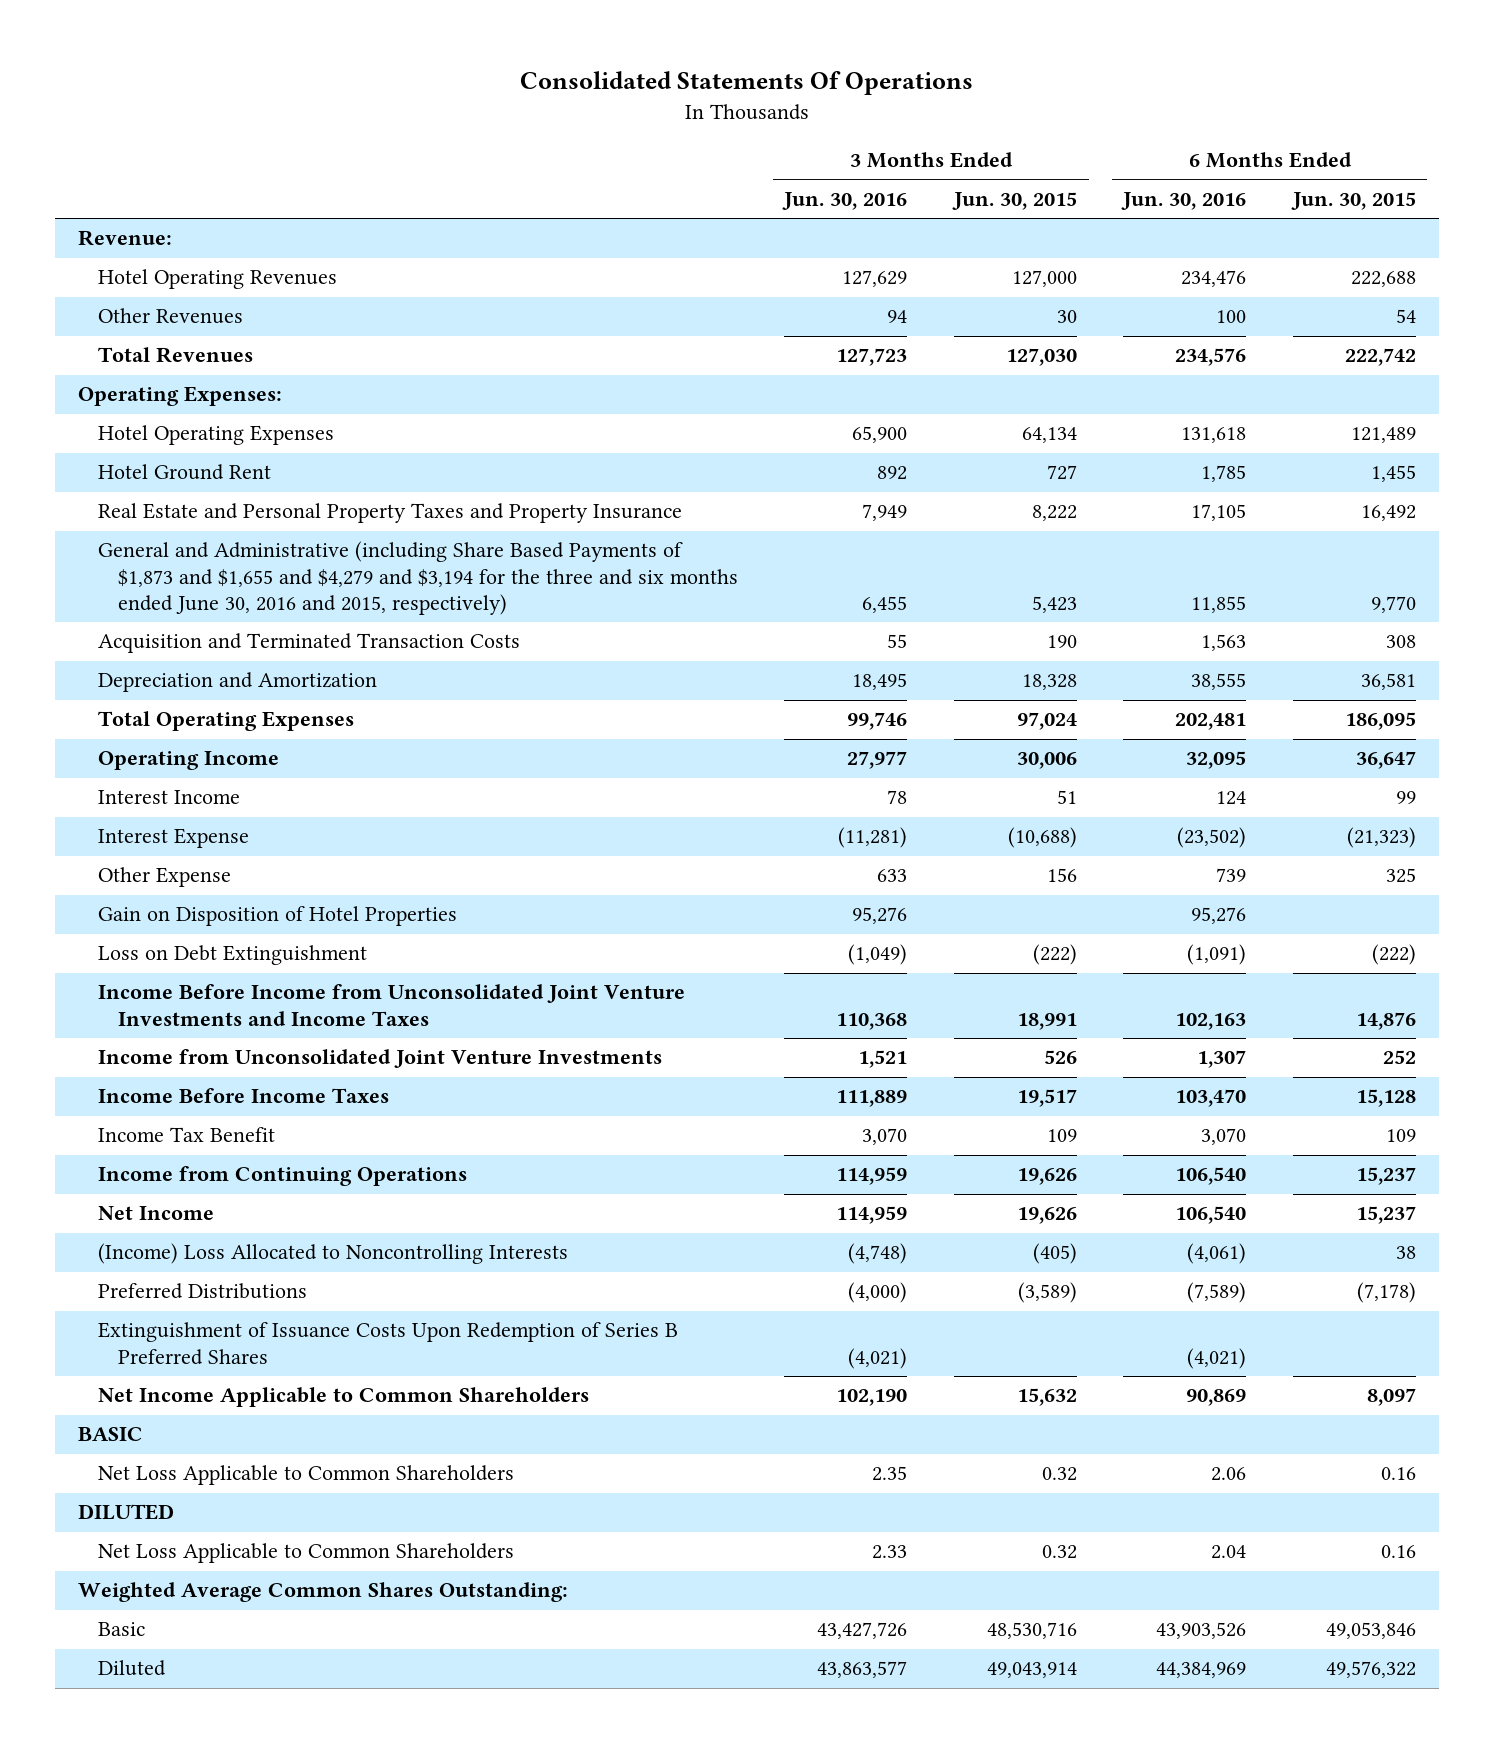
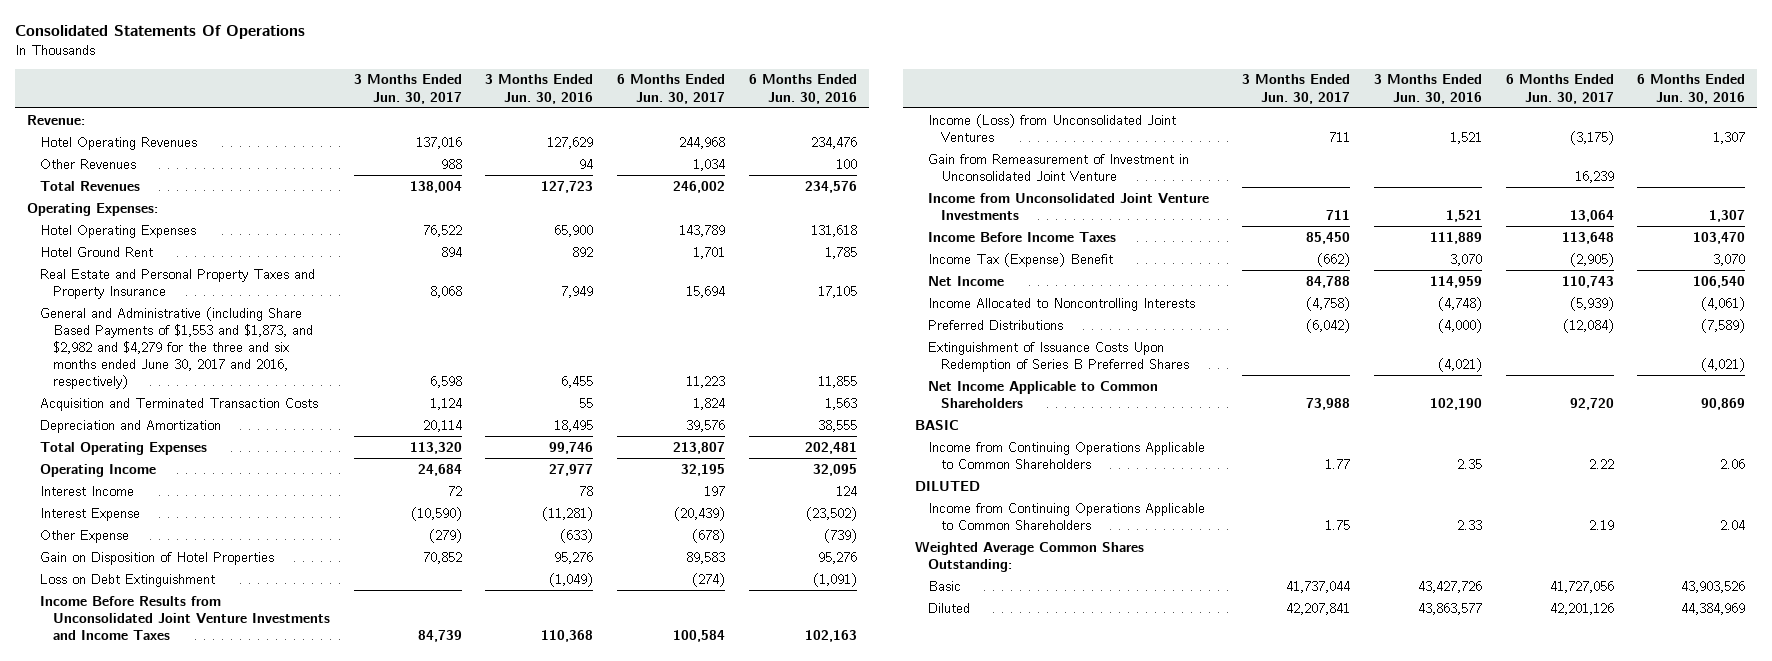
- | 3 Months Ended Jun. 30, 2016 | 3 Months Ended Jun. 30, 2015 | 6 Months Ended Jun. 30, 2016 | 6 Months Ended Jun. 30, 2015
+ | 3 Months Ended Jun. 30, 2017 | 3 Months Ended Jun. 30, 2016 | 6 Months Ended Jun. 30, 2017 | 6 Months Ended Jun. 30, 2016
- General and Administrative (including Share Based Payments of $1,873 and $1,655 and $4,279 and $3,194 for the three and six months ended June 30, 2016 and 2015, respectively) | 6,455 | 5,423 | 11,855 | 9,770
+ General and Administrative (including Share Based Payments of $1,553 and $1,873, and $2,982 and $4,279 for the three and six months ended June 30, 2017 and 2016, respectively) | 6,598 | 6,455 | 11,223 | 11,855
- Other Expense | 633 | 156 | 739 | 325
+ Other Expense | (279) | (633) | (678) | (739)
- Income Before Income from Unconsolidated Joint Venture Investments and Income Taxes | 110,368 | 18,991 | 102,163 | 14,876
+ Income Before Results from Unconsolidated Joint Venture Investments and Income Taxes | 84,739 | 110,368 | 100,584 | 102,163
+ Income (Loss) from Unconsolidated Joint Ventures | 711 | 1,521 | (3,175) | 1,307
+ Gain from Remeasurement of Investment in Unconsolidated Joint Venture | | | 16,239 |
- Income Tax Benefit | 3,070 | 109 | 3,070 | 109
- Income from Continuing Operations | 114,959 | 19,626 | 106,540 | 15,237
+ Income Tax (Expense) Benefit | (662) | 3,070 | (2,905) | 3,070
- (Income) Loss Allocated to Noncontrolling Interests | (4,748) | (405) | (4,061) | 38
+ Income Allocated to Noncontrolling Interests | (4,758) | (4,748) | (5,939) | (4,061)
- Net Loss Applicable to Common Shareholders | 2.35 | 0.32 | 2.06 | 0.16
+ Income from Continuing Operations Applicable to Common Shareholders | 1.77 | 2.35 | 2.22 | 2.06
- Net Loss Applicable to Common Shareholders | 2.33 | 0.32 | 2.04 | 0.16
+ Income from Continuing Operations Applicable to Common Shareholders | 1.75 | 2.33 | 2.19 | 2.04

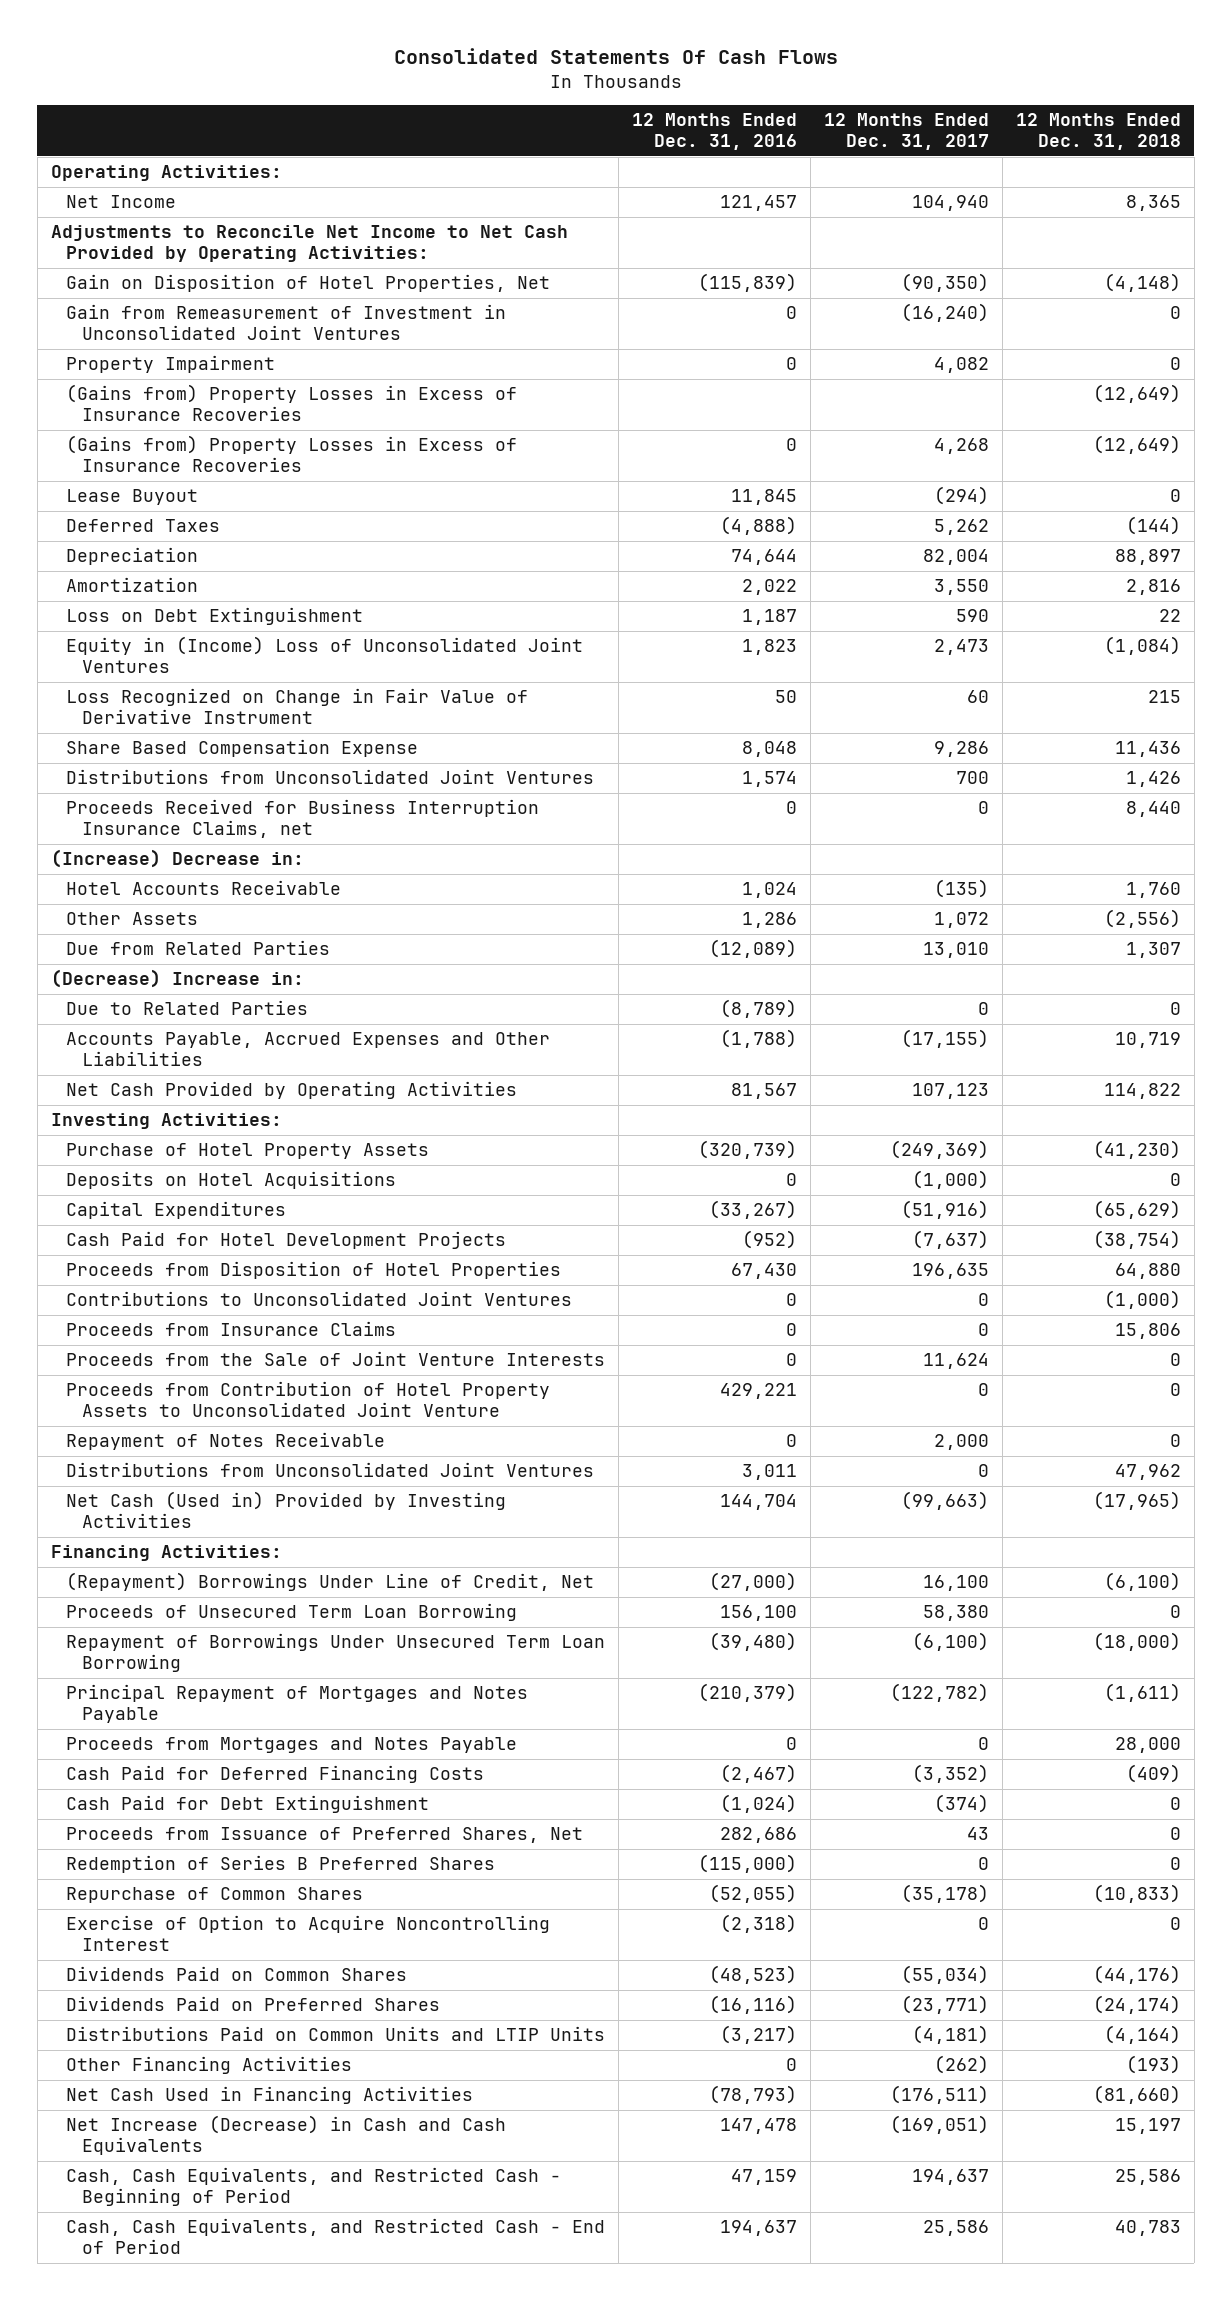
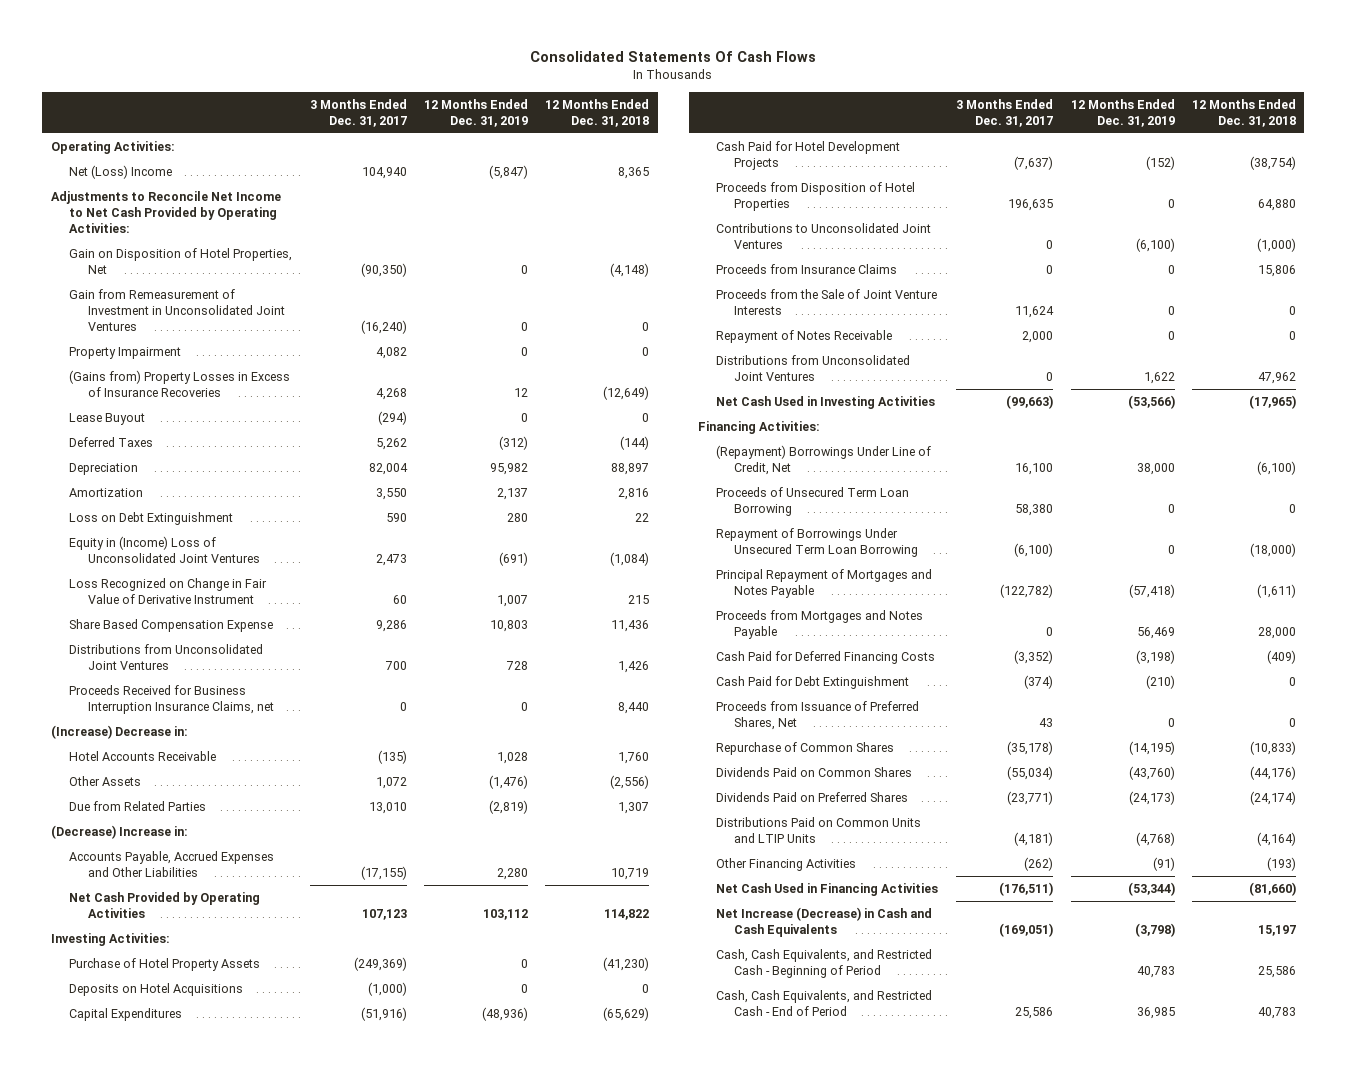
- | 12 Months Ended Dec. 31, 2016 | 12 Months Ended Dec. 31, 2017 | 12 Months Ended Dec. 31, 2018
+ | 3 Months Ended Dec. 31, 2017 | 12 Months Ended Dec. 31, 2019 | 12 Months Ended Dec. 31, 2018
- Net Income | 121,457 | 104,940 | 8,365
+ Net (Loss) Income | 104,940 | (5,847) | 8,365
- (Gains from) Property Losses in Excess of Insurance Recoveries | 0 | 4,268 | (12,649)
- Due to Related Parties | (8,789) | 0 | 0
- Proceeds from Contribution of Hotel Property Assets to Unconsolidated Joint Venture | 429,221 | 0 | 0
- Net Cash (Used in) Provided by Investing Activities | 144,704 | (99,663) | (17,965)
+ Net Cash Used in Investing Activities | (99,663) | (53,566) | (17,965)
- Redemption of Series B Preferred Shares | (115,000) | 0 | 0
- Exercise of Option to Acquire Noncontrolling Interest | (2,318) | 0 | 0

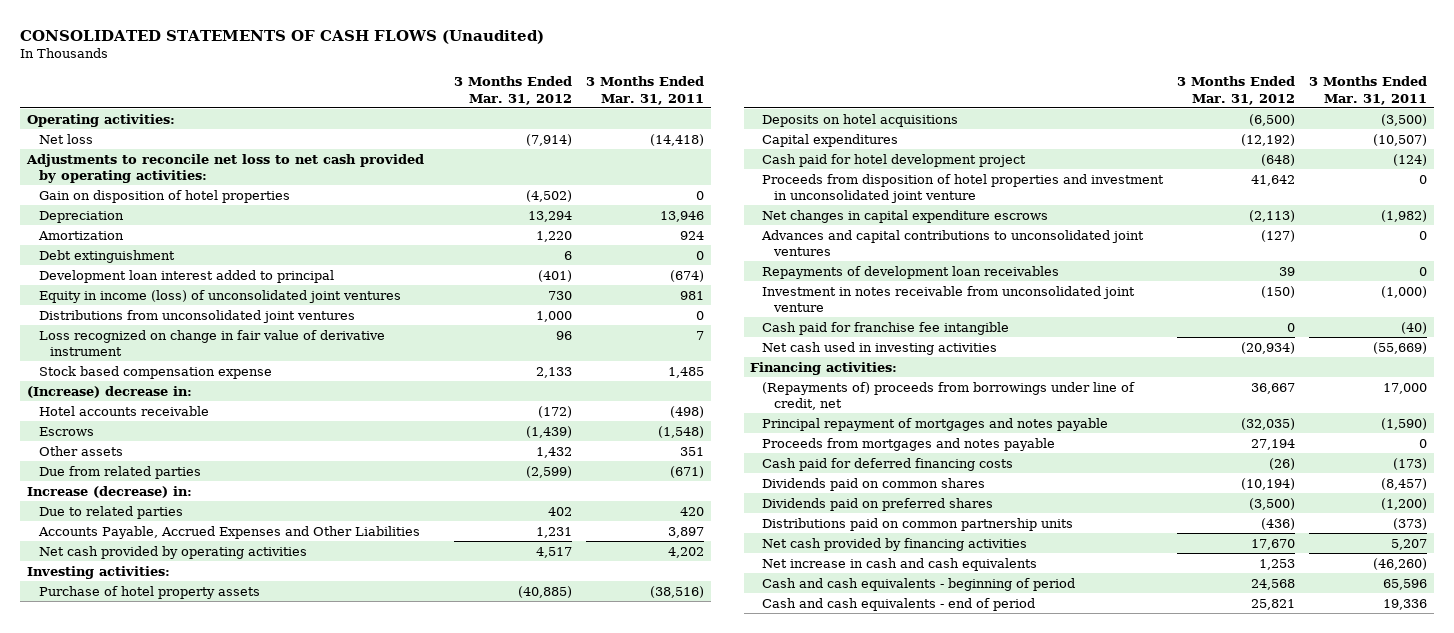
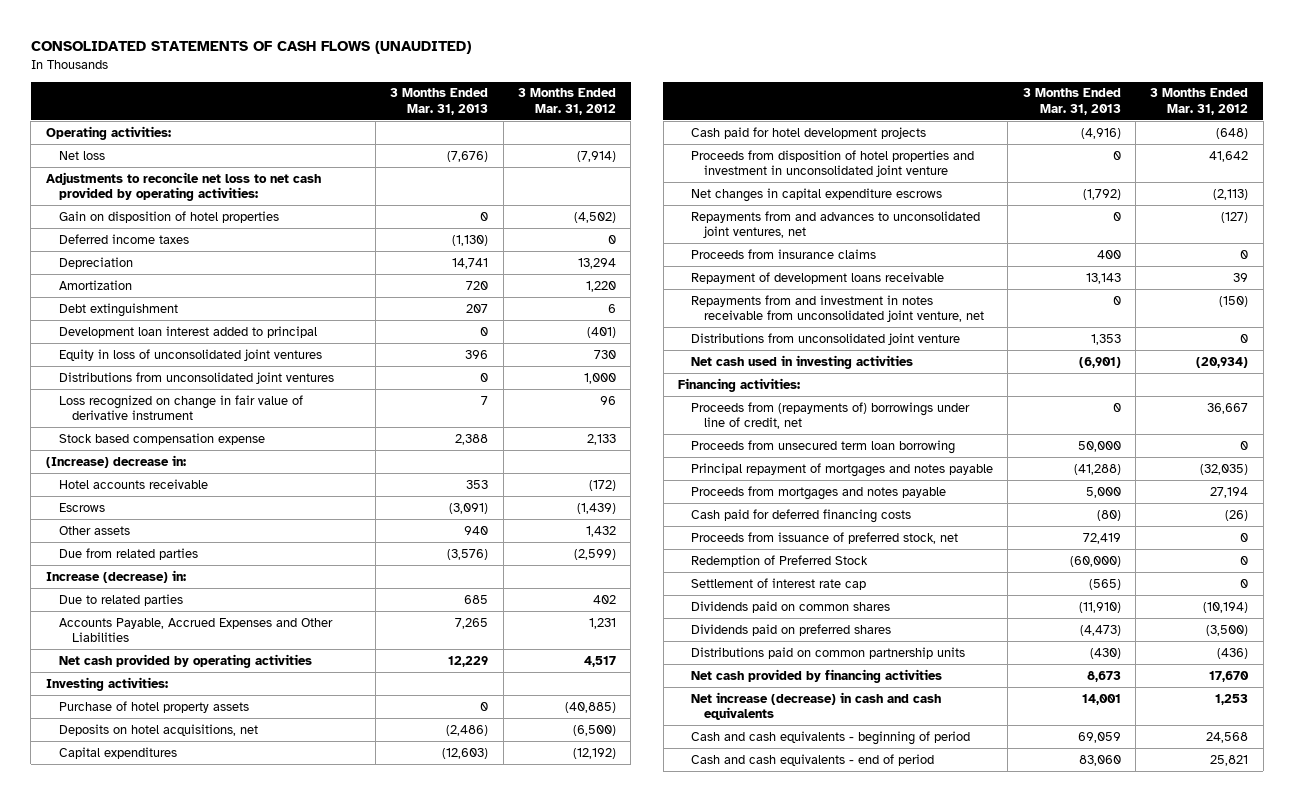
- CONSOLIDATED STATEMENTS OF CASH FLOWS (Unaudited)
+ CONSOLIDATED STATEMENTS OF CASH FLOWS (UNAUDITED)
- | 3 Months Ended Mar. 31, 2012 | 3 Months Ended Mar. 31, 2011
+ | 3 Months Ended Mar. 31, 2013 | 3 Months Ended Mar. 31, 2012
+ Deferred income taxes | (1,130) | 0
- Equity in income (loss) of unconsolidated joint ventures | 730 | 981
+ Equity in loss of unconsolidated joint ventures | 396 | 730
- Deposits on hotel acquisitions | (6,500) | (3,500)
+ Deposits on hotel acquisitions, net | (2,486) | (6,500)
- Cash paid for hotel development project | (648) | (124)
+ Cash paid for hotel development projects | (4,916) | (648)
- Advances and capital contributions to unconsolidated joint ventures | (127) | 0
- Repayments of development loan receivables | 39 | 0
- Investment in notes receivable from unconsolidated joint venture | (150) | (1,000)
- Cash paid for franchise fee intangible | 0 | (40)
+ Repayments from and advances to unconsolidated joint ventures, net | 0 | (127)
+ Proceeds from insurance claims | 400 | 0
+ Repayment of development loans receivable | 13,143 | 39
+ Repayments from and investment in notes receivable from unconsolidated joint venture, net | 0 | (150)
+ Distributions from unconsolidated joint venture | 1,353 | 0
- (Repayments of) proceeds from borrowings under line of credit, net | 36,667 | 17,000
+ Proceeds from (repayments of) borrowings under line of credit, net | 0 | 36,667
+ Proceeds from unsecured term loan borrowing | 50,000 | 0
+ Proceeds from issuance of preferred stock, net | 72,419 | 0
+ Redemption of Preferred Stock | (60,000) | 0
+ Settlement of interest rate cap | (565) | 0
- Net increase in cash and cash equivalents | 1,253 | (46,260)
+ Net increase (decrease) in cash and cash equivalents | 14,001 | 1,253

